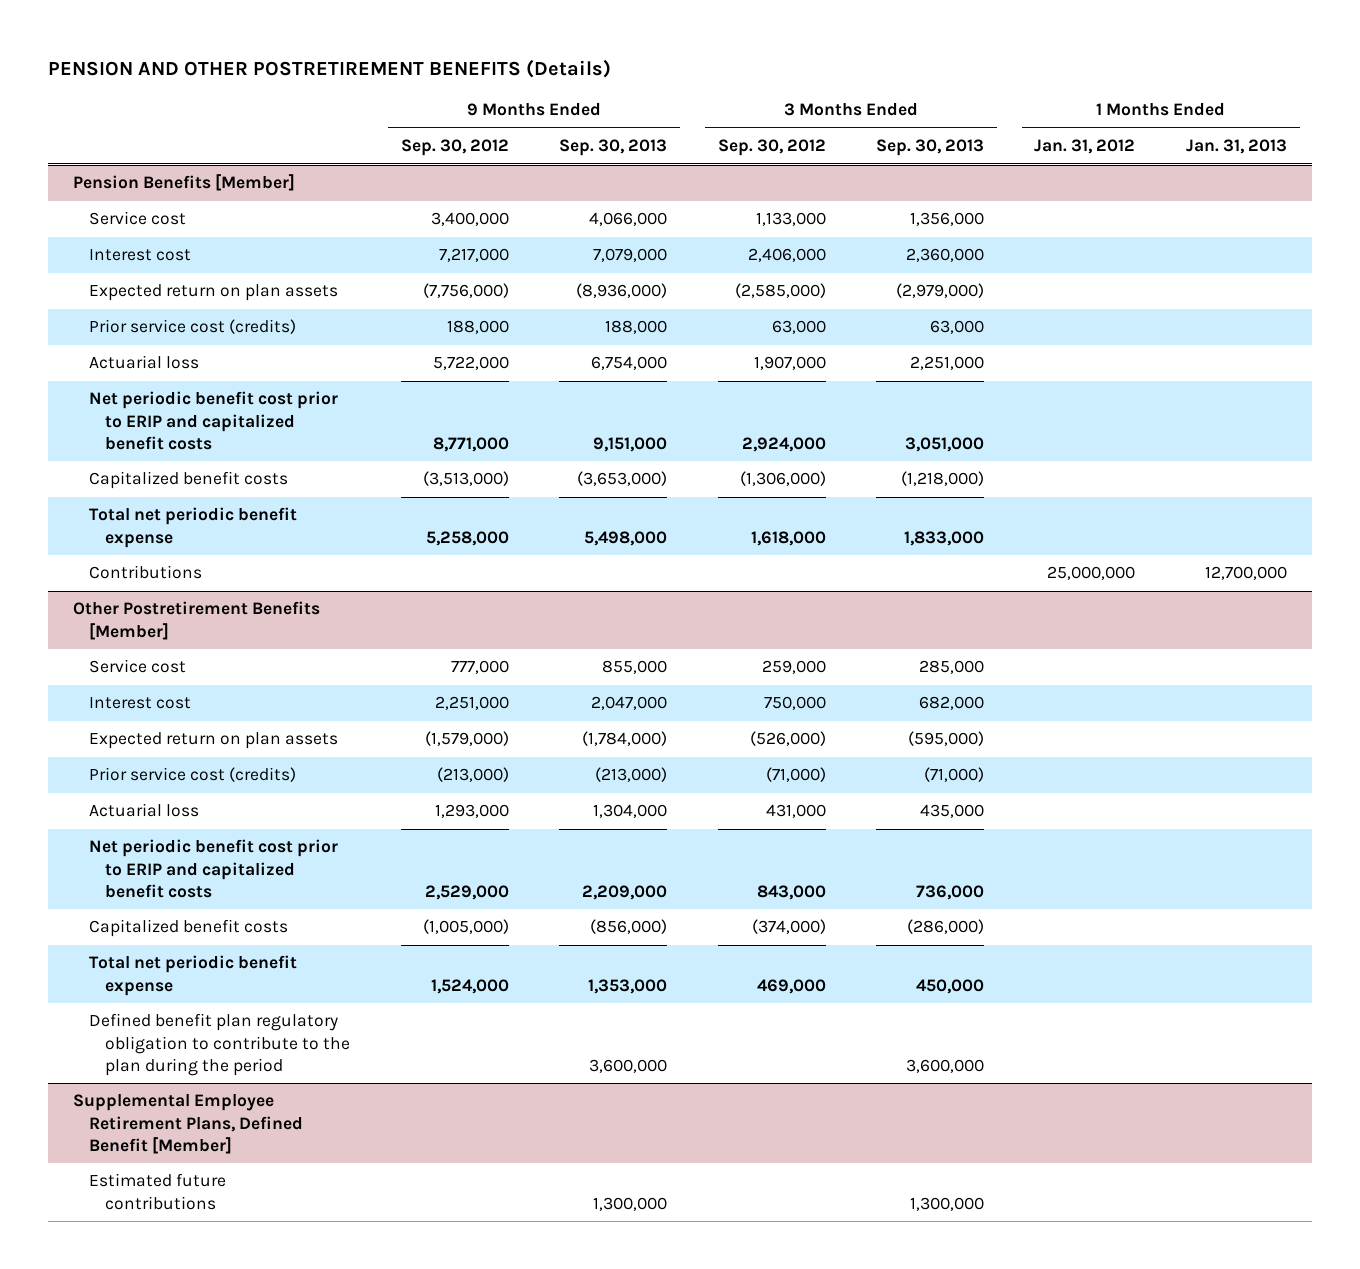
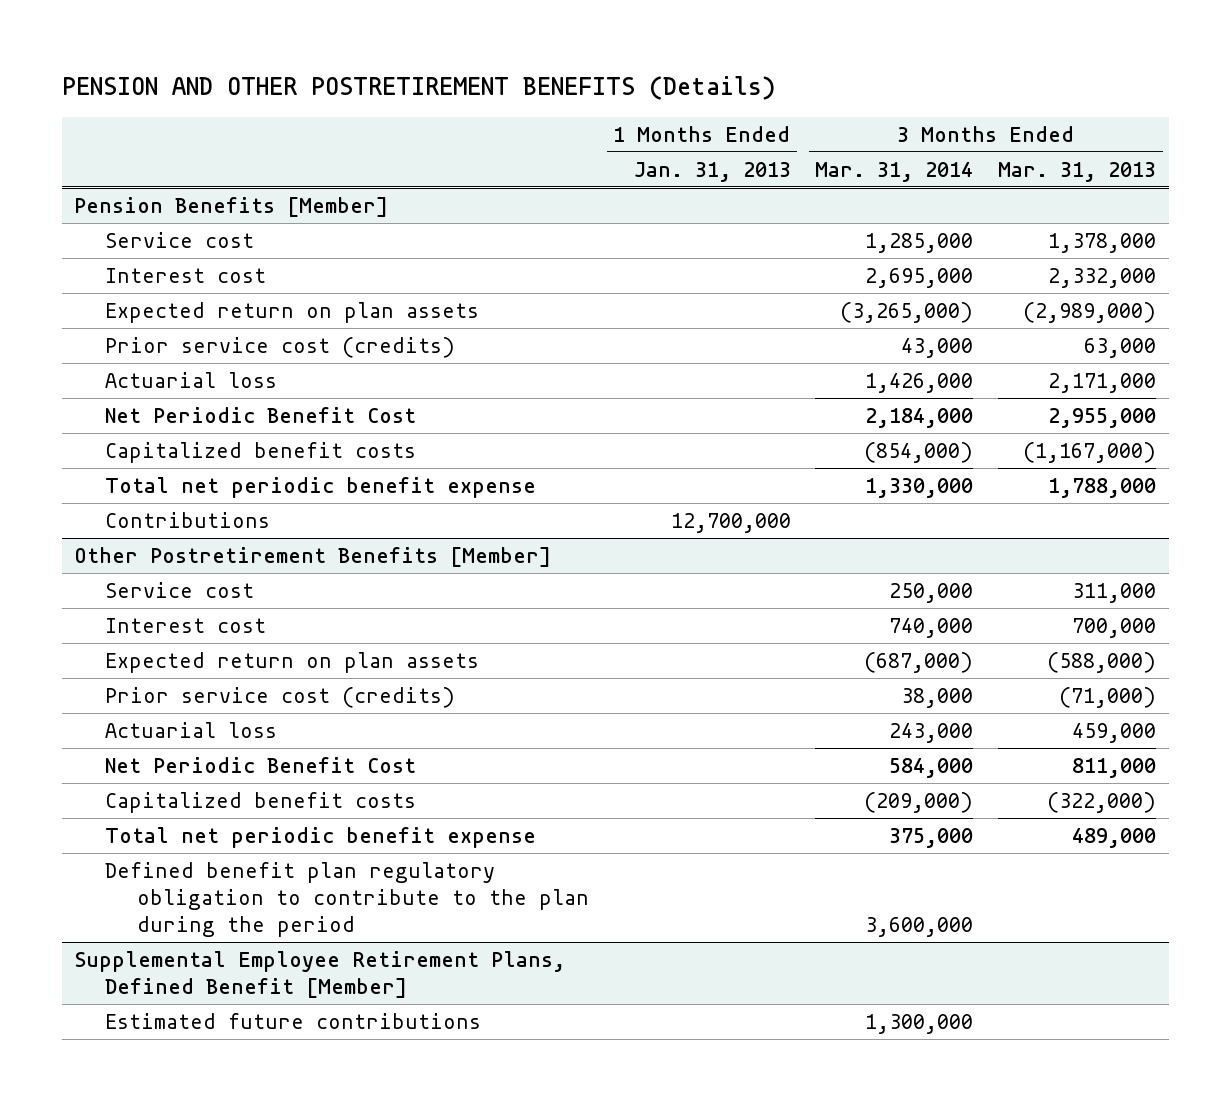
- | 9 Months Ended Sep. 30, 2012 | 9 Months Ended Sep. 30, 2013 | 3 Months Ended Sep. 30, 2012 | 3 Months Ended Sep. 30, 2013 | 1 Months Ended Jan. 31, 2012 | 1 Months Ended Jan. 31, 2013
+ | 1 Months Ended Jan. 31, 2013 | 3 Months Ended Mar. 31, 2014 | 3 Months Ended Mar. 31, 2013
@ Pension Benefits [Member]
- Net periodic benefit cost prior to ERIP and capitalized benefit costs | 8,771,000 | 9,151,000 | 2,924,000 | 3,051,000 | |
+ Net Periodic Benefit Cost | | 2,184,000 | 2,955,000
@ Other Postretirement Benefits [Member]
- Net periodic benefit cost prior to ERIP and capitalized benefit costs | 2,529,000 | 2,209,000 | 843,000 | 736,000 | |
+ Net Periodic Benefit Cost | | 584,000 | 811,000

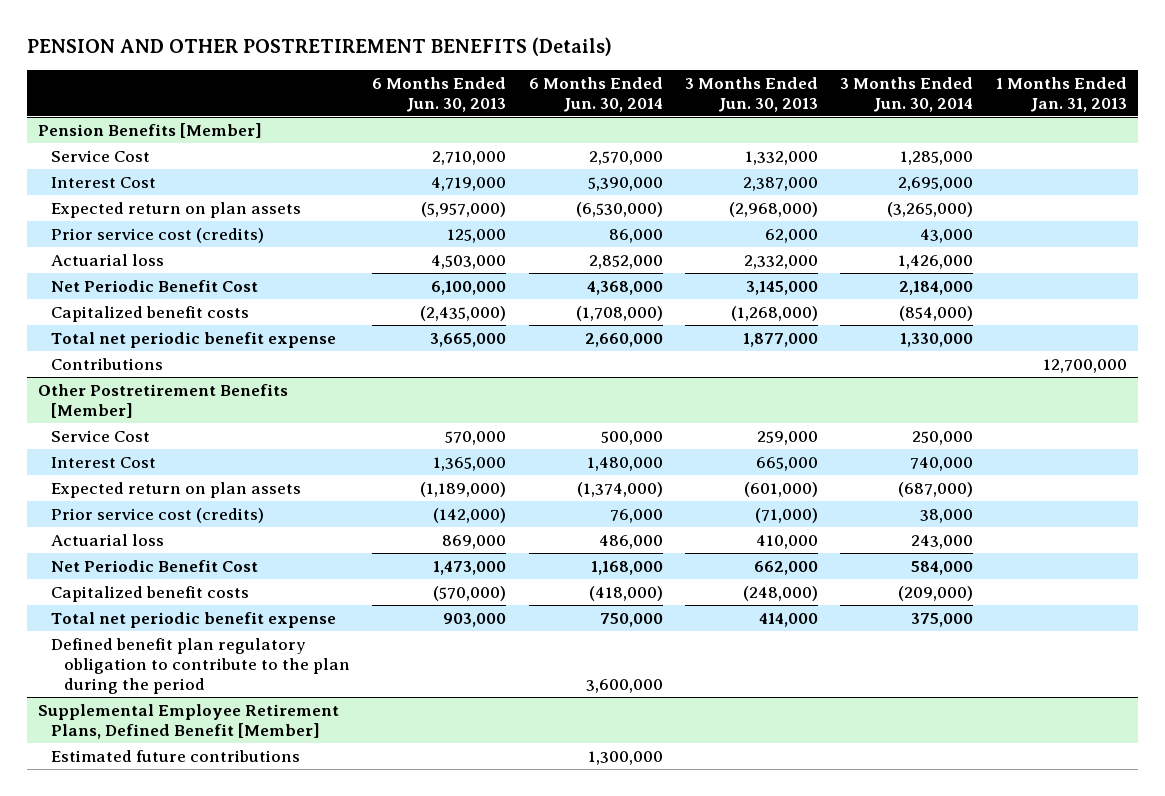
- | 1 Months Ended Jan. 31, 2013 | 3 Months Ended Mar. 31, 2014 | 3 Months Ended Mar. 31, 2013
+ | 6 Months Ended Jun. 30, 2013 | 6 Months Ended Jun. 30, 2014 | 3 Months Ended Jun. 30, 2013 | 3 Months Ended Jun. 30, 2014 | 1 Months Ended Jan. 31, 2013
@ Pension Benefits [Member]
- Service cost | | 1,285,000 | 1,378,000
- Interest cost | | 2,695,000 | 2,332,000
+ Service Cost | 2,710,000 | 2,570,000 | 1,332,000 | 1,285,000 |
+ Interest Cost | 4,719,000 | 5,390,000 | 2,387,000 | 2,695,000 |
@ Other Postretirement Benefits [Member]
- Service cost | | 250,000 | 311,000
- Interest cost | | 740,000 | 700,000
+ Service Cost | 570,000 | 500,000 | 259,000 | 250,000 |
+ Interest Cost | 1,365,000 | 1,480,000 | 665,000 | 740,000 |

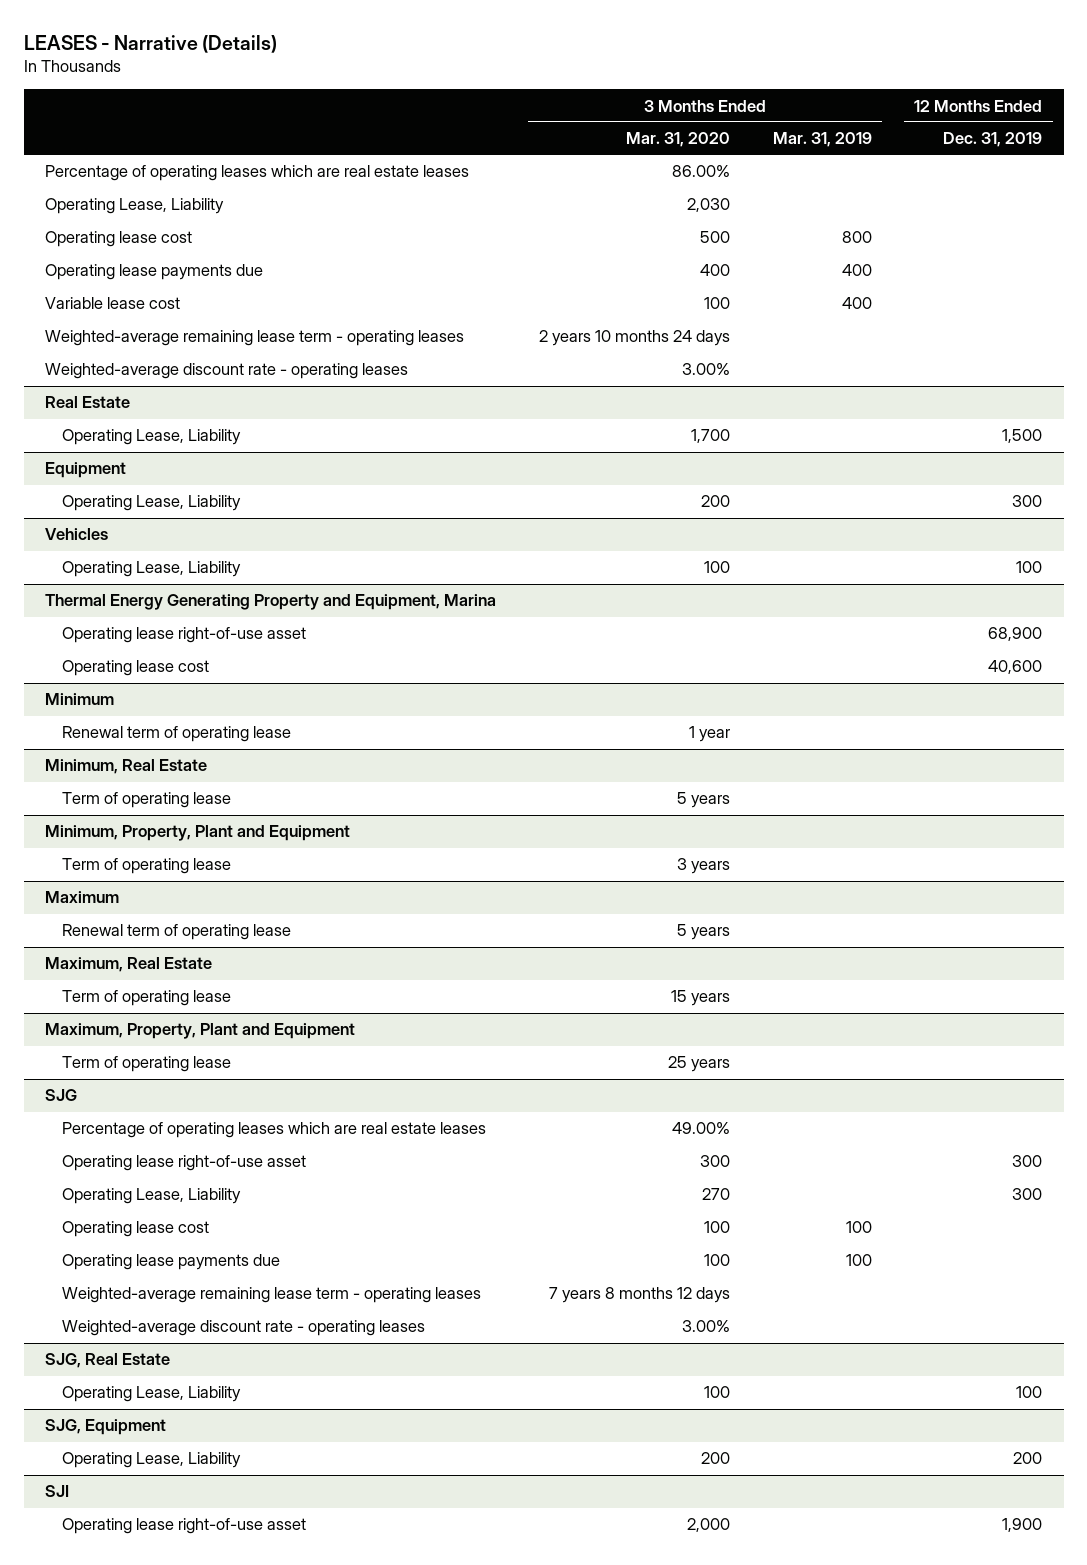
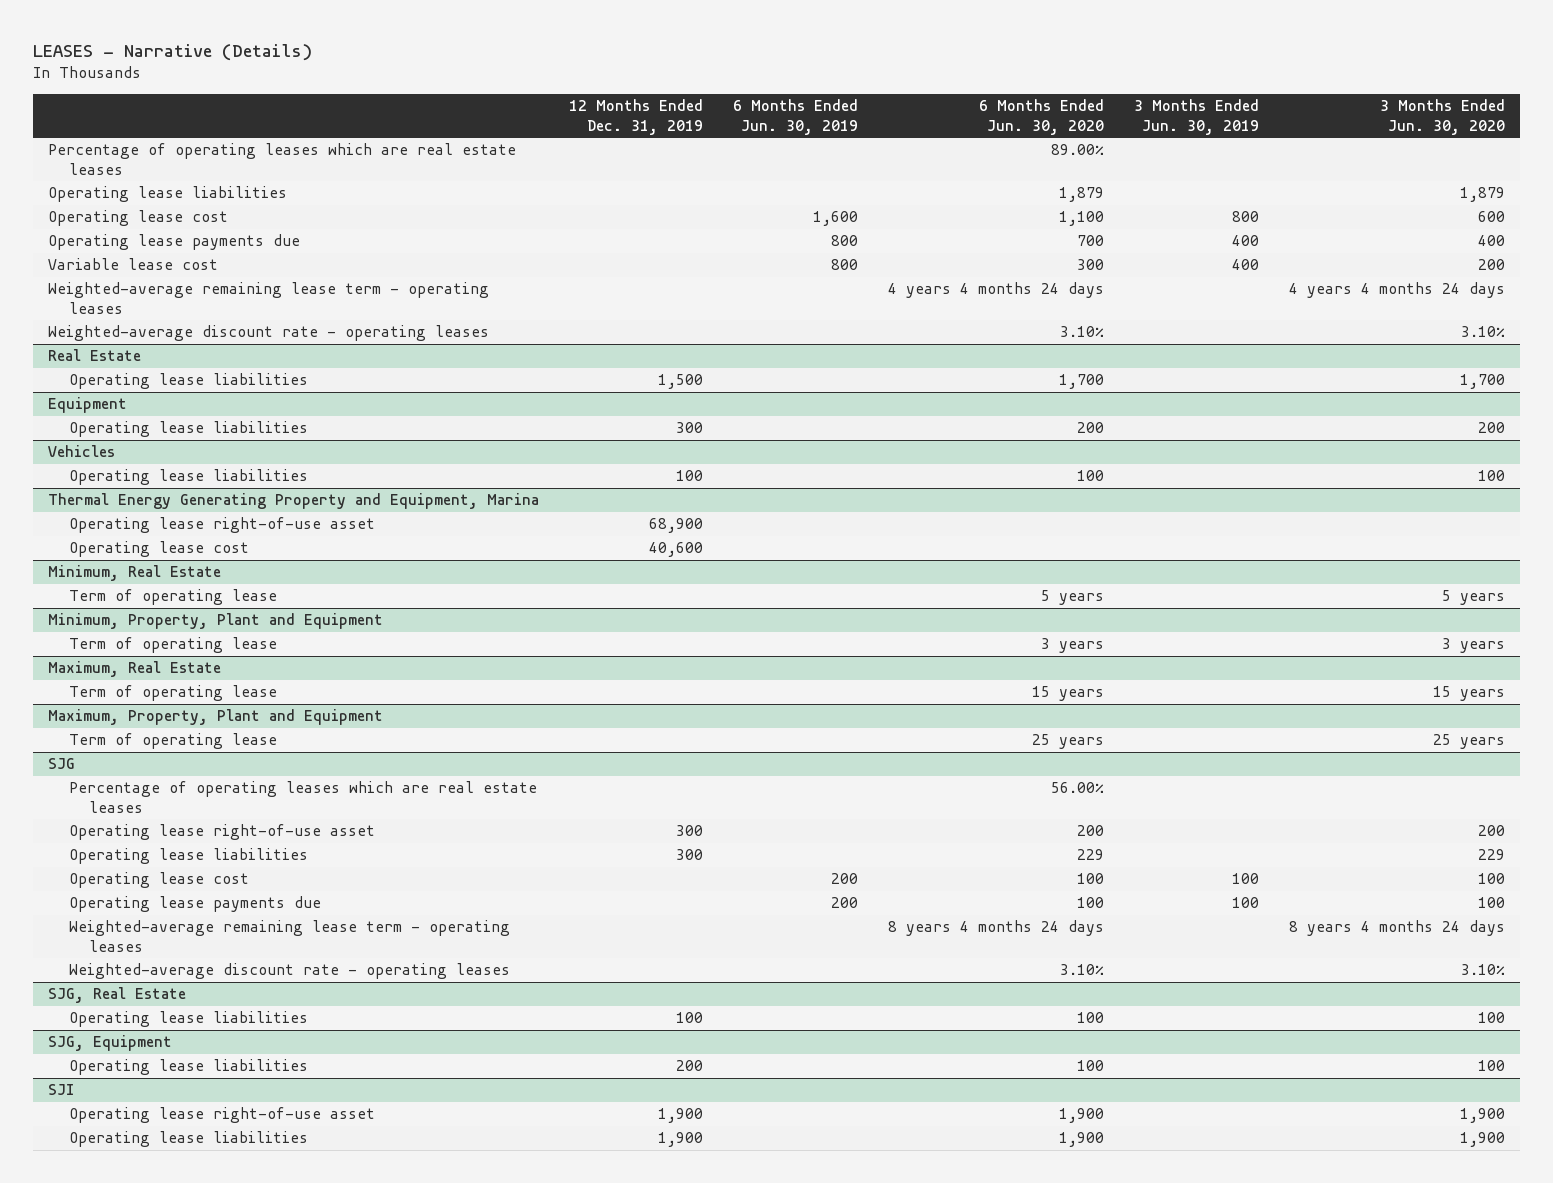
- | 3 Months Ended Mar. 31, 2020 | 3 Months Ended Mar. 31, 2019 | 12 Months Ended Dec. 31, 2019
+ | 12 Months Ended Dec. 31, 2019 | 6 Months Ended Jun. 30, 2019 | 6 Months Ended Jun. 30, 2020 | 3 Months Ended Jun. 30, 2019 | 3 Months Ended Jun. 30, 2020
- Operating Lease, Liability | 2,030 | |
+ Operating lease liabilities | | | 1,879 | | 1,879
@ Real Estate
- Operating Lease, Liability | 1,700 | | 1,500
+ Operating lease liabilities | 1,500 | | 1,700 | | 1,700
@ Equipment
- Operating Lease, Liability | 200 | | 300
+ Operating lease liabilities | 300 | | 200 | | 200
@ Vehicles
- Operating Lease, Liability | 100 | | 100
+ Operating lease liabilities | 100 | | 100 | | 100
- Minimum
- Renewal term of operating lease | 1 year | |
- Maximum
- Renewal term of operating lease | 5 years | |
@ SJG
- Operating Lease, Liability | 270 | | 300
+ Operating lease liabilities | 300 | | 229 | | 229
@ SJG, Real Estate
- Operating Lease, Liability | 100 | | 100
+ Operating lease liabilities | 100 | | 100 | | 100
@ SJG, Equipment
- Operating Lease, Liability | 200 | | 200
+ Operating lease liabilities | 200 | | 100 | | 100
@ SJI
+ Operating lease liabilities | 1,900 | | 1,900 | | 1,900

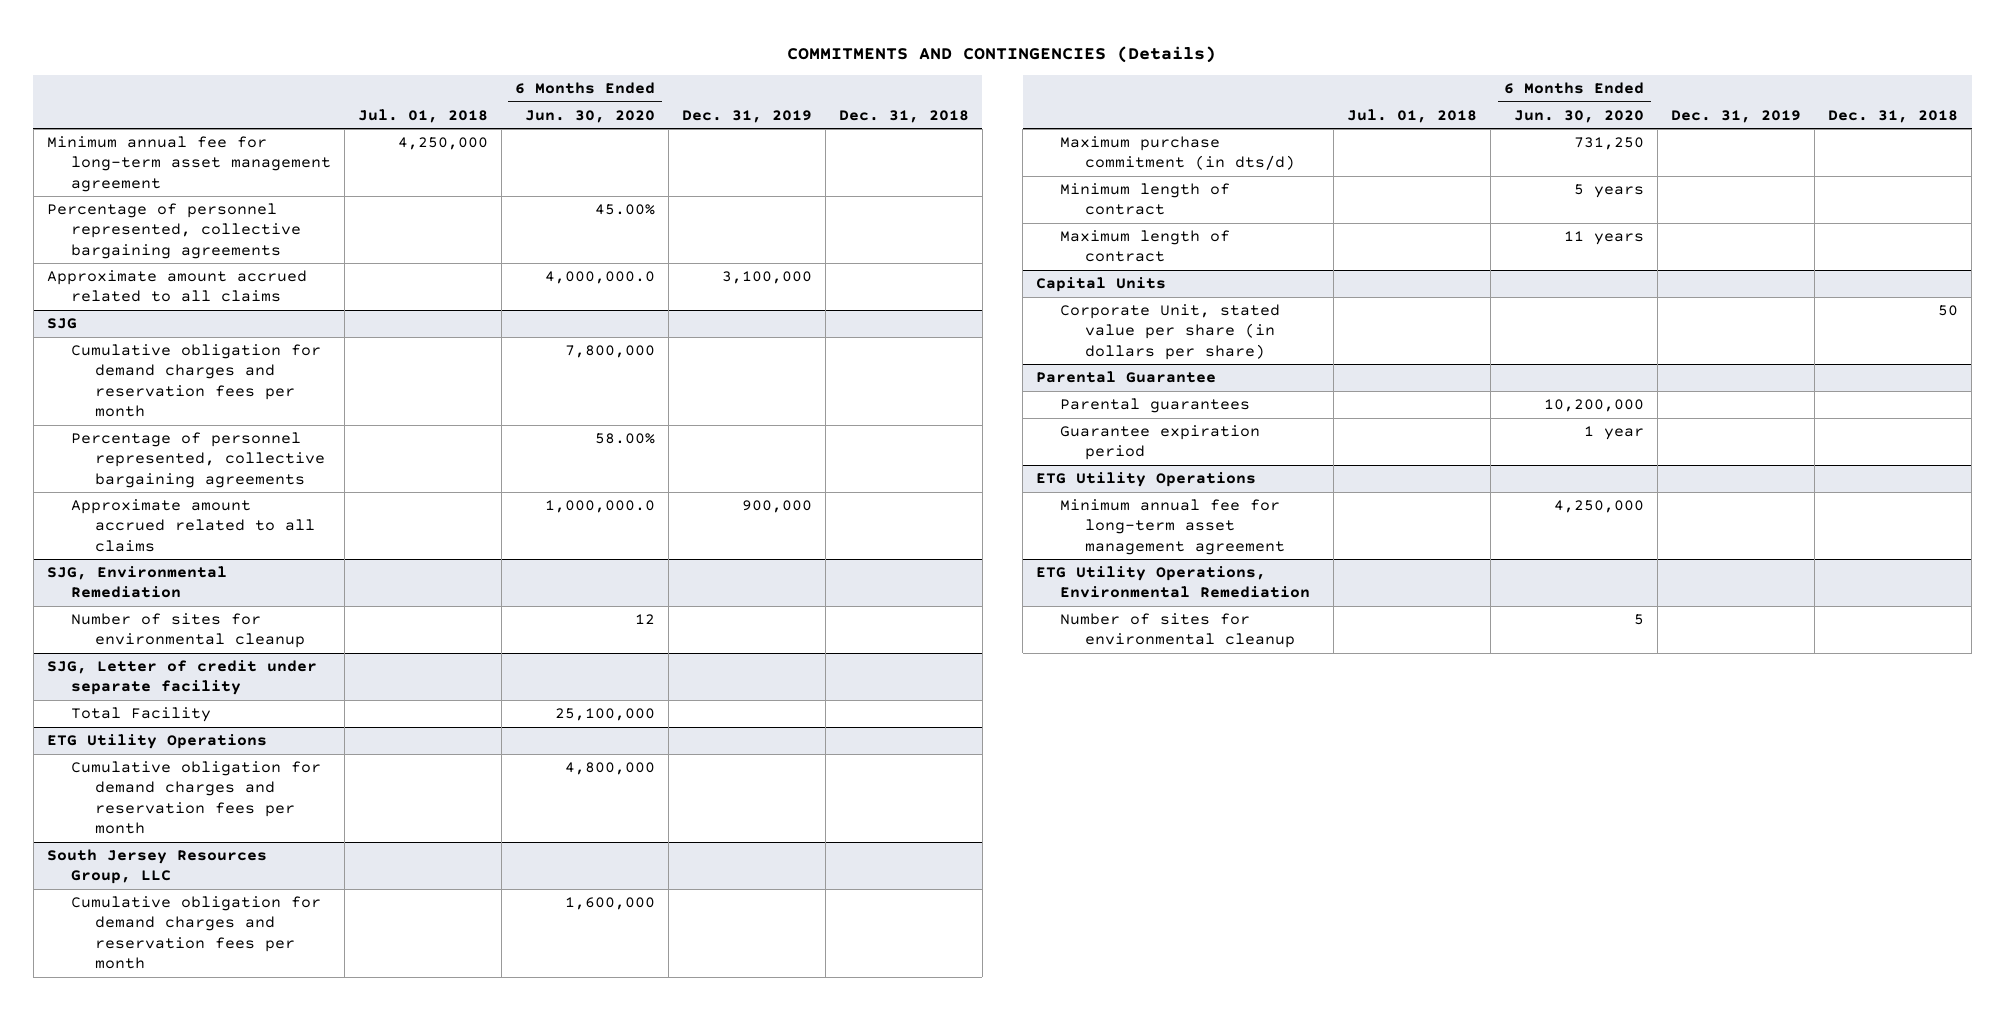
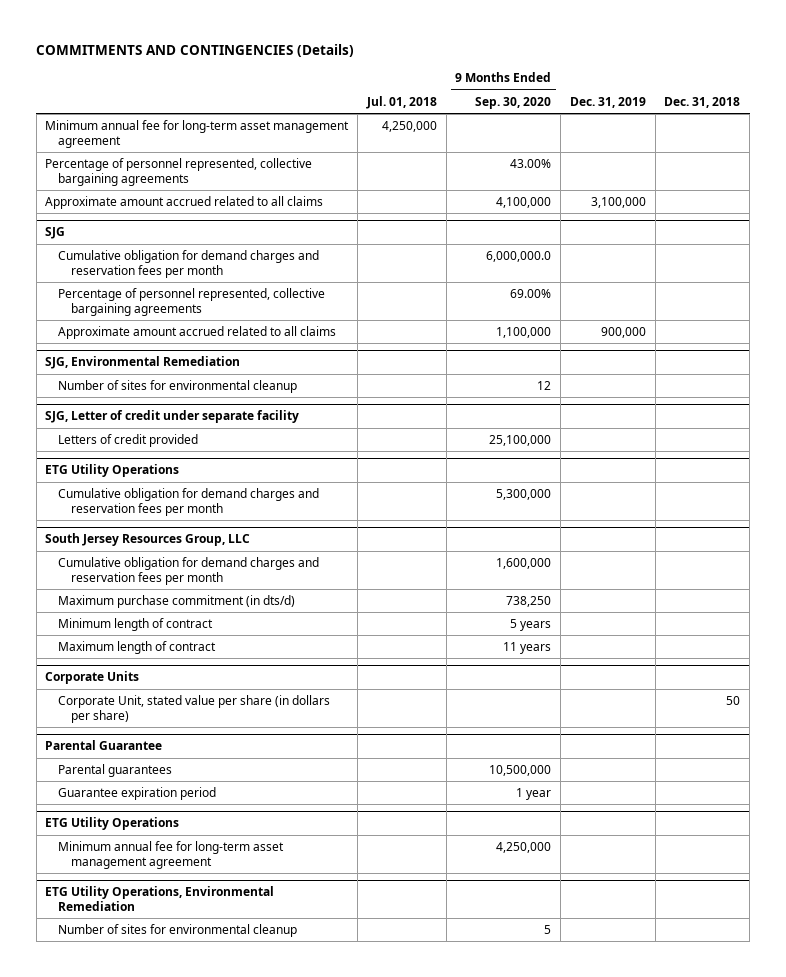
- | Jul. 01, 2018 | 6 Months Ended Jun. 30, 2020 | Dec. 31, 2019 | Dec. 31, 2018
+ | Jul. 01, 2018 | 9 Months Ended Sep. 30, 2020 | Dec. 31, 2019 | Dec. 31, 2018
@ SJG, Letter of credit under separate facility
- Total Facility | | 25,100,000 | |
+ Letters of credit provided | | 25,100,000 | |
- Capital Units
+ Corporate Units

